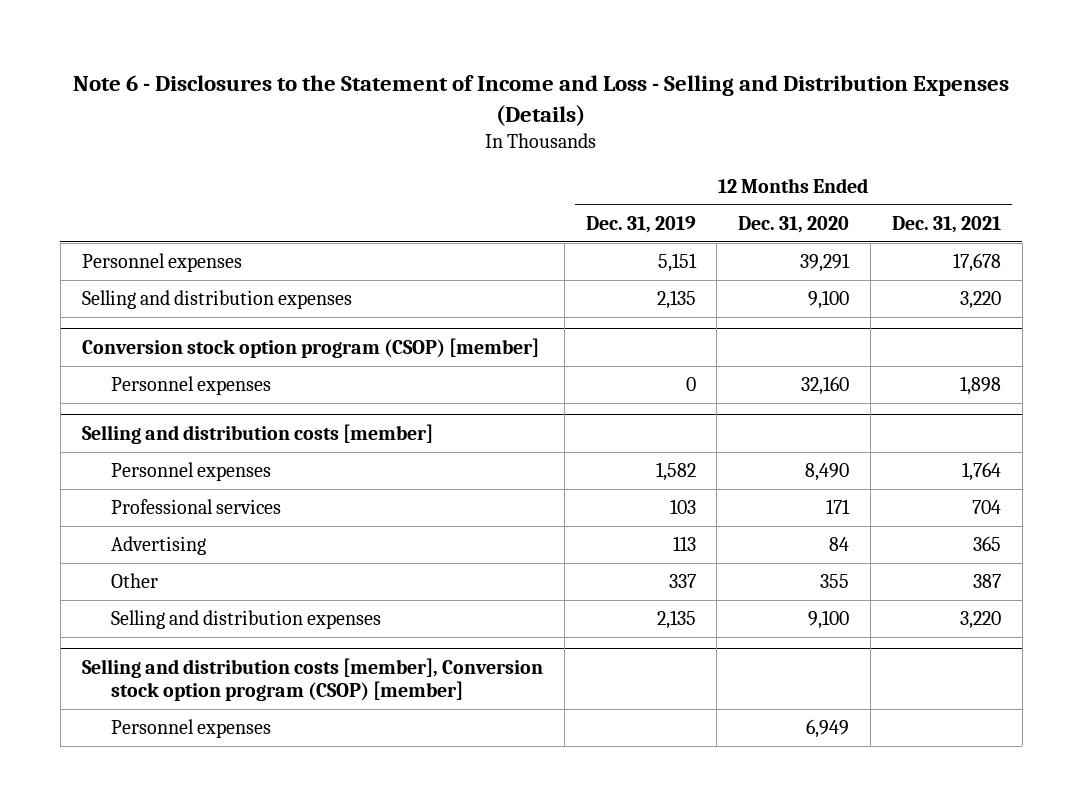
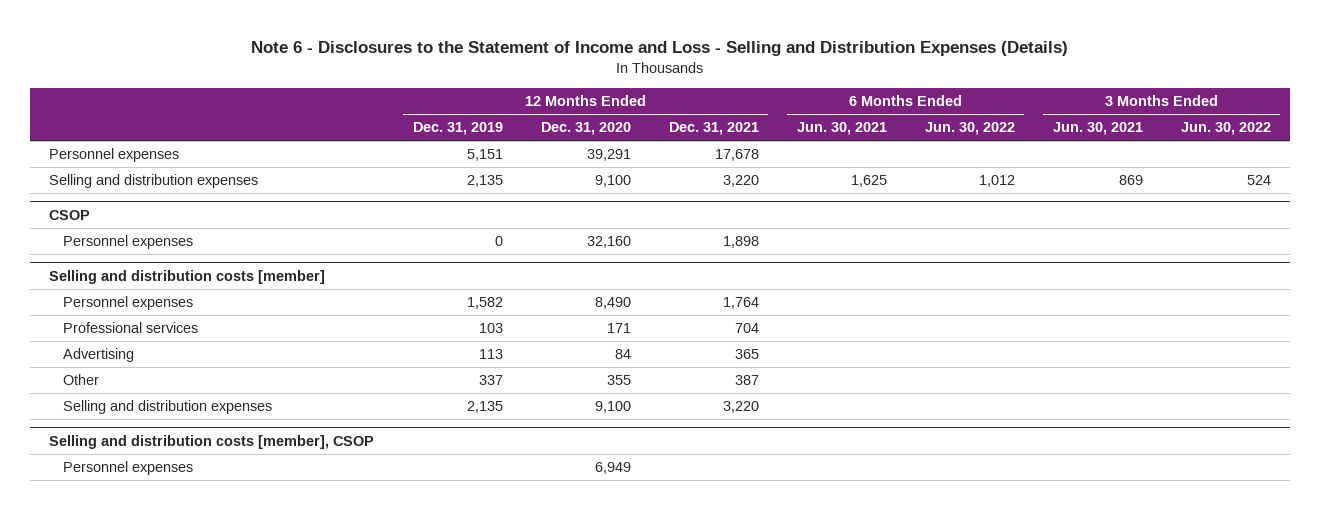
- | 12 Months Ended Dec. 31, 2019 | 12 Months Ended Dec. 31, 2020 | 12 Months Ended Dec. 31, 2021
+ | 12 Months Ended Dec. 31, 2019 | 12 Months Ended Dec. 31, 2020 | 12 Months Ended Dec. 31, 2021 | 6 Months Ended Jun. 30, 2021 | 6 Months Ended Jun. 30, 2022 | 3 Months Ended Jun. 30, 2021 | 3 Months Ended Jun. 30, 2022
- Conversion stock option program (CSOP) [member]
+ CSOP
- Selling and distribution costs [member], Conversion stock option program (CSOP) [member]
+ Selling and distribution costs [member], CSOP

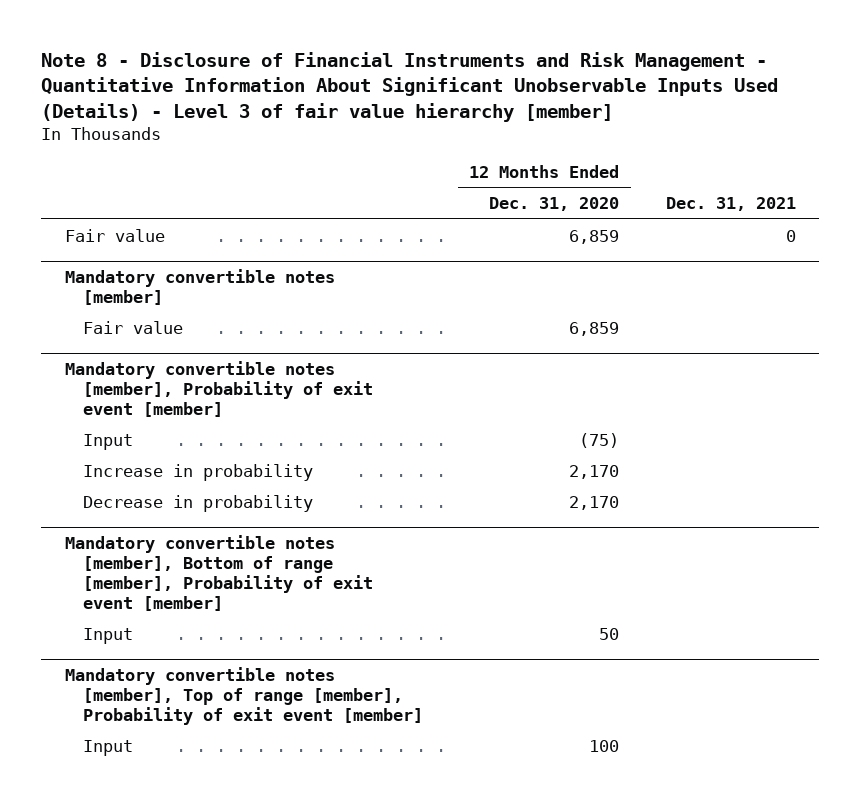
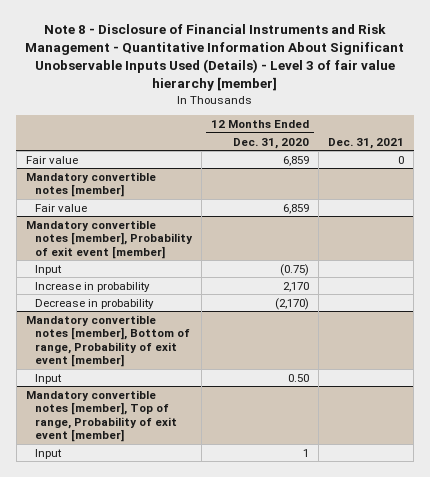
@ Mandatory convertible notes [member], Probability of exit event [member]
- Input | (75) |
+ Input | (0.75) |
- Decrease in probability | 2,170 |
- Mandatory convertible notes [member], Bottom of range [member], Probability of exit event [member]
- Input | 50 |
- Mandatory convertible notes [member], Top of range [member], Probability of exit event [member]
- Input | 100 |
@ Mandatory convertible notes [member], Probability of exit event [member]
+ Decrease in probability | (2,170) |
+ Mandatory convertible notes [member], Bottom of range, Probability of exit event [member]
+ Input | 0.50 |
+ Mandatory convertible notes [member], Top of range, Probability of exit event [member]
+ Input | 1 |

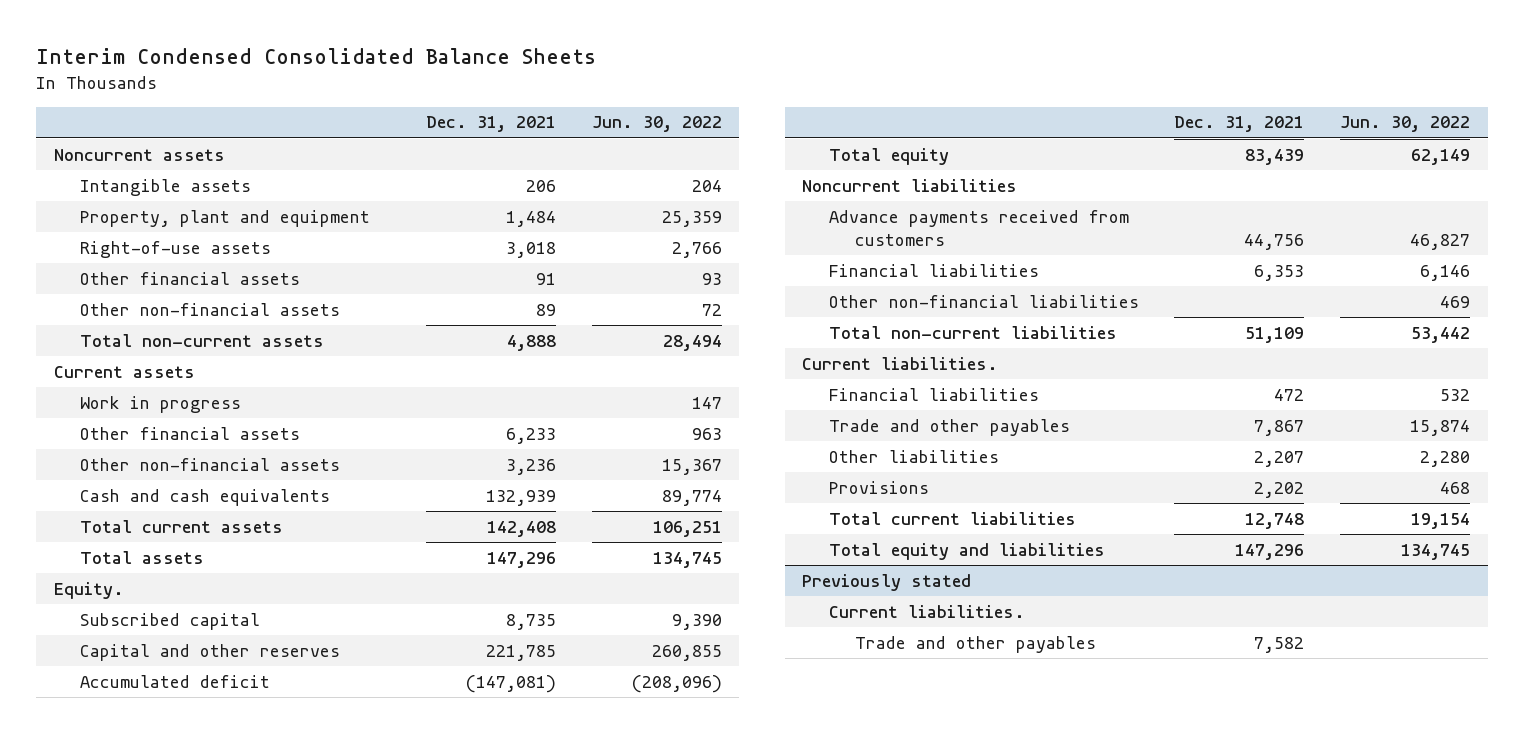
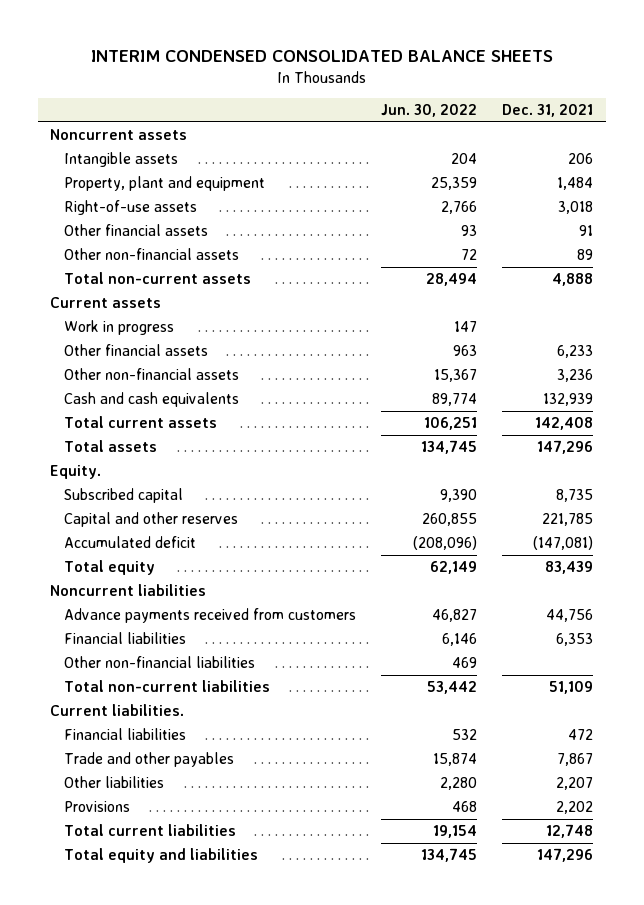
- Interim Condensed Consolidated Balance Sheets
+ INTERIM CONDENSED CONSOLIDATED BALANCE SHEETS
- | Dec. 31, 2021 | Jun. 30, 2022
+ | Jun. 30, 2022 | Dec. 31, 2021
- Previously stated
- Current liabilities.
- Trade and other payables | 7,582 |

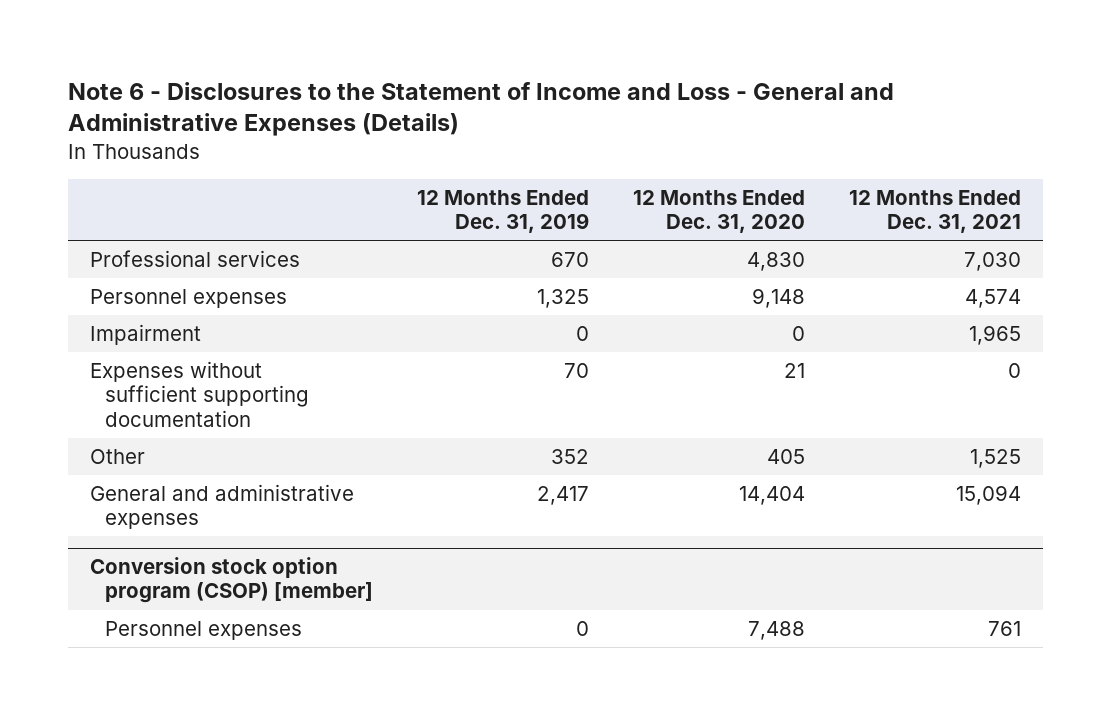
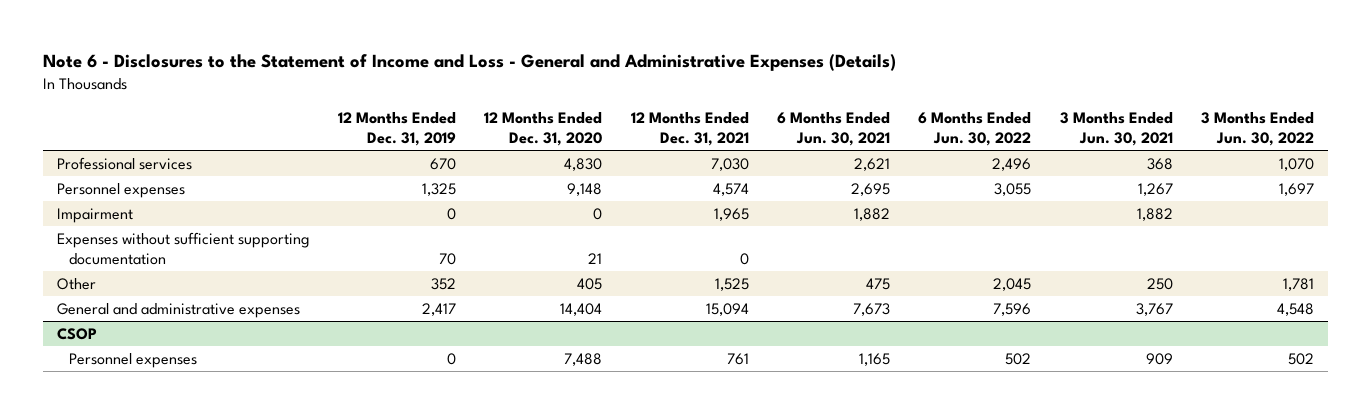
- | 12 Months Ended Dec. 31, 2019 | 12 Months Ended Dec. 31, 2020 | 12 Months Ended Dec. 31, 2021
+ | 12 Months Ended Dec. 31, 2019 | 12 Months Ended Dec. 31, 2020 | 12 Months Ended Dec. 31, 2021 | 6 Months Ended Jun. 30, 2021 | 6 Months Ended Jun. 30, 2022 | 3 Months Ended Jun. 30, 2021 | 3 Months Ended Jun. 30, 2022
- Conversion stock option program (CSOP) [member]
+ CSOP

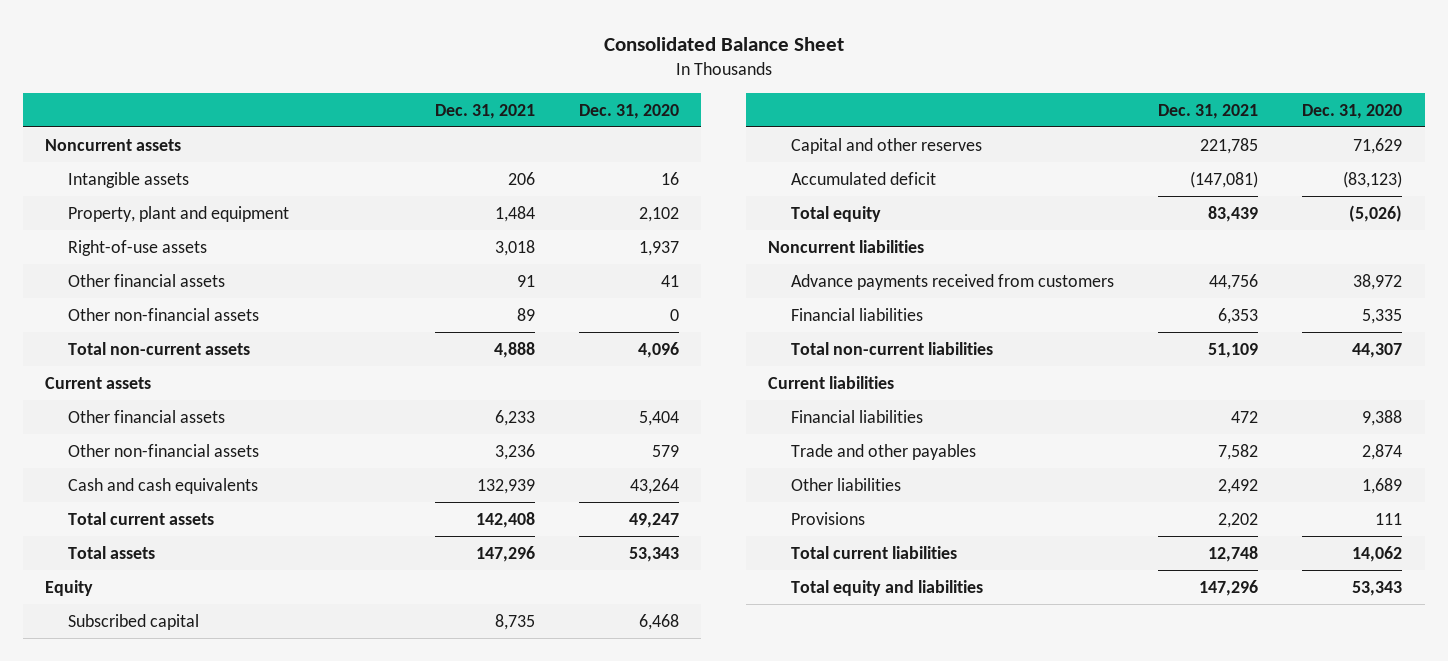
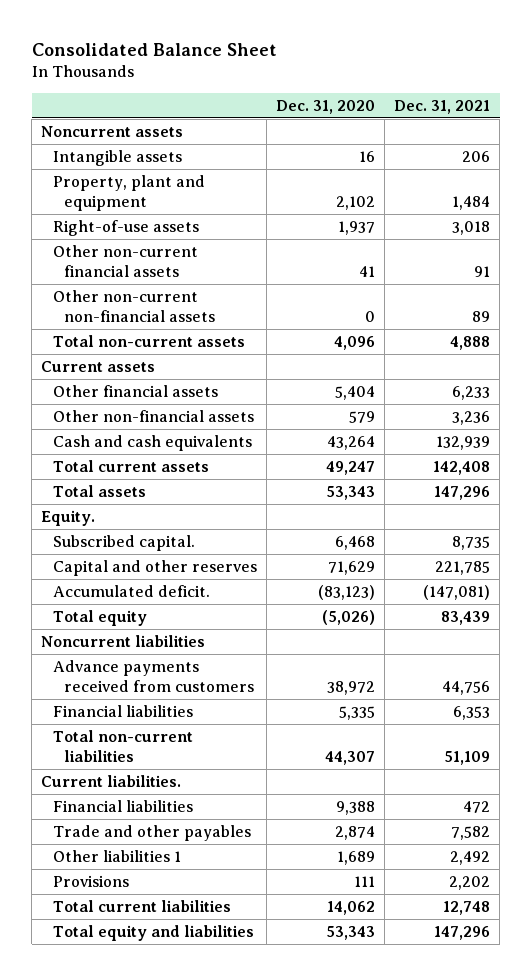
- | Dec. 31, 2021 | Dec. 31, 2020
+ | Dec. 31, 2020 | Dec. 31, 2021
- Other financial assets | 91 | 41
- Other non-financial assets | 89 | 0
+ Other non-current financial assets | 41 | 91
+ Other non-current non-financial assets | 0 | 89
- Equity
- Subscribed capital | 8,735 | 6,468
+ Equity.
+ Subscribed capital. | 6,468 | 8,735
- Accumulated deficit | (147,081) | (83,123)
+ Accumulated deficit. | (83,123) | (147,081)
- Current liabilities
+ Current liabilities.
- Other liabilities | 2,492 | 1,689
+ Other liabilities 1 | 1,689 | 2,492

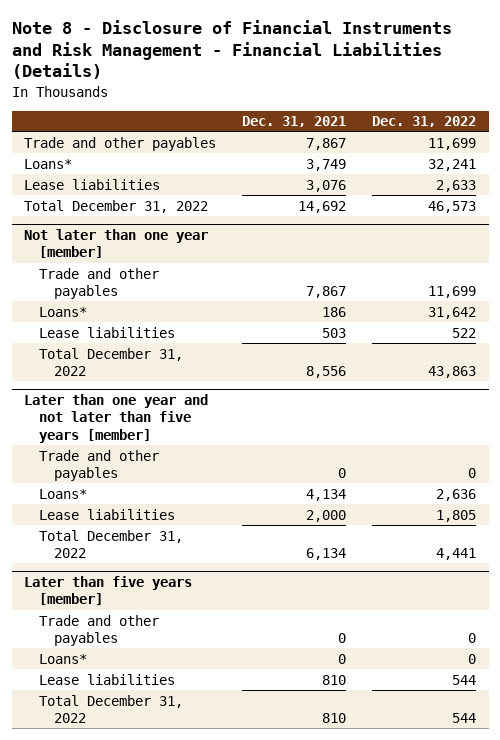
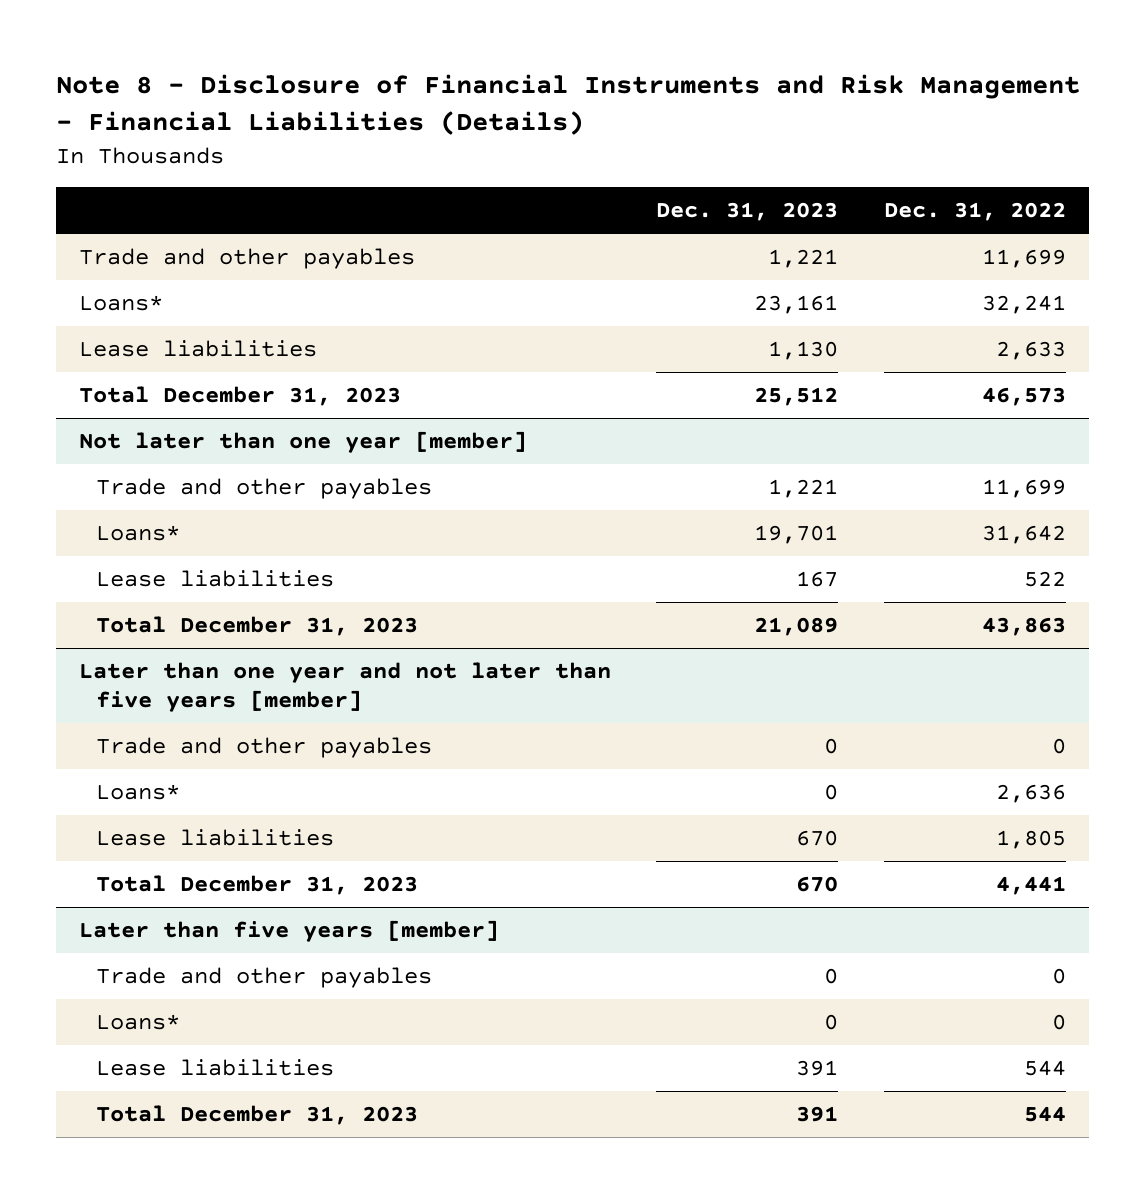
- | Dec. 31, 2021 | Dec. 31, 2022
+ | Dec. 31, 2023 | Dec. 31, 2022
- Total December 31, 2022 | 14,692 | 46,573
+ Total December 31, 2023 | 25,512 | 46,573
@ Not later than one year [member]
- Total December 31, 2022 | 8,556 | 43,863
+ Total December 31, 2023 | 21,089 | 43,863
@ Later than one year and not later than five years [member]
- Total December 31, 2022 | 6,134 | 4,441
+ Total December 31, 2023 | 670 | 4,441
@ Later than five years [member]
- Total December 31, 2022 | 810 | 544
+ Total December 31, 2023 | 391 | 544

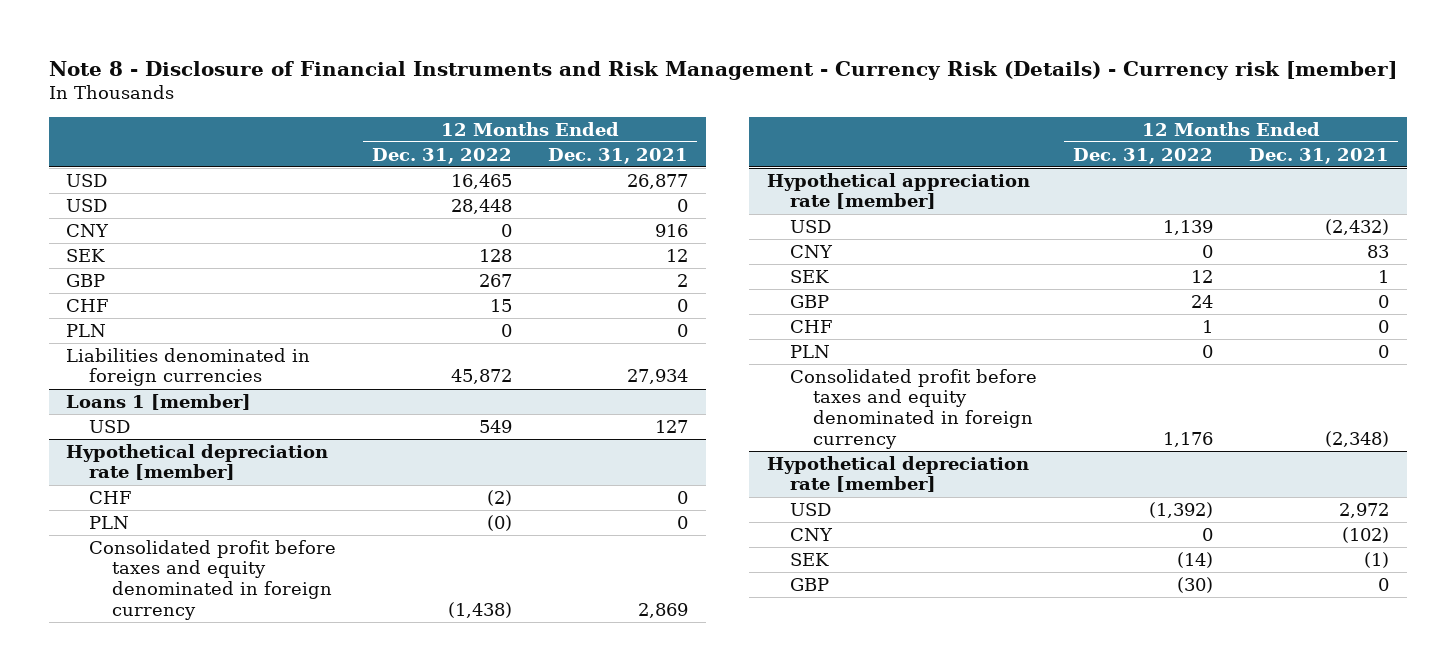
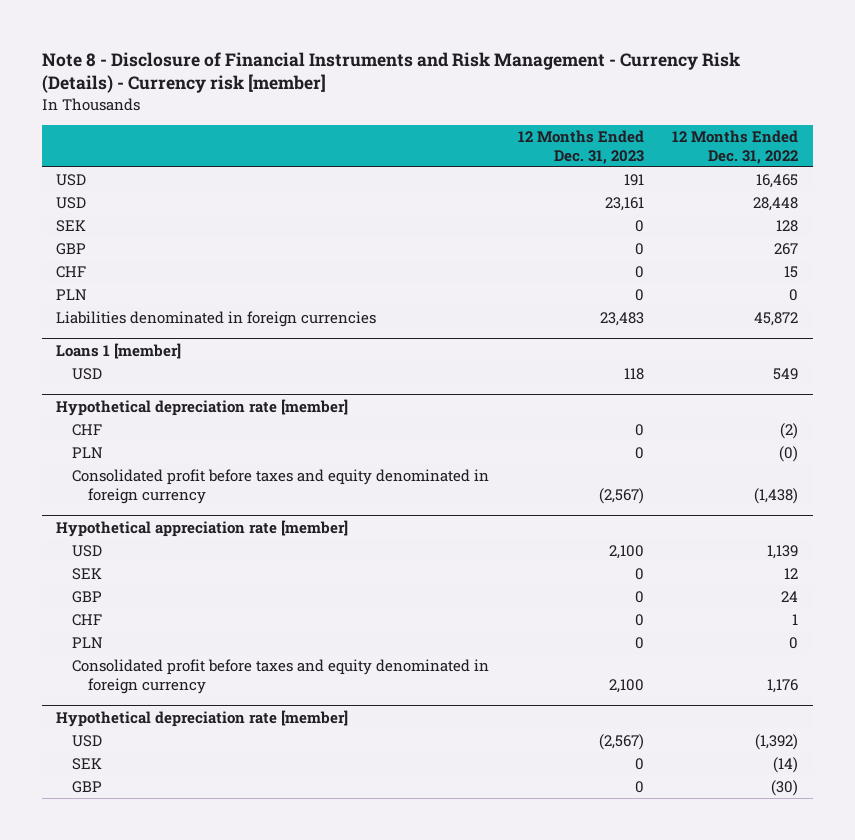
- | 12 Months Ended Dec. 31, 2022 | 12 Months Ended Dec. 31, 2021
+ | 12 Months Ended Dec. 31, 2023 | 12 Months Ended Dec. 31, 2022
- CNY | 0 | 916
@ Hypothetical appreciation rate [member]
- CNY | 0 | 83
@ Hypothetical depreciation rate [member]
- CNY | 0 | (102)

